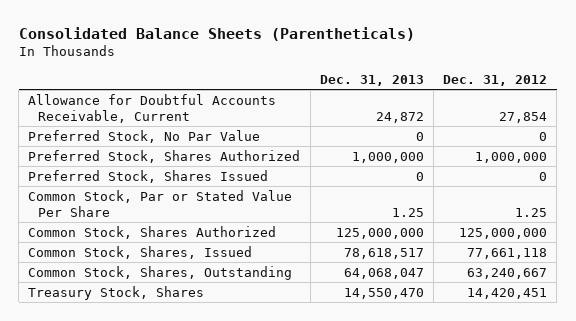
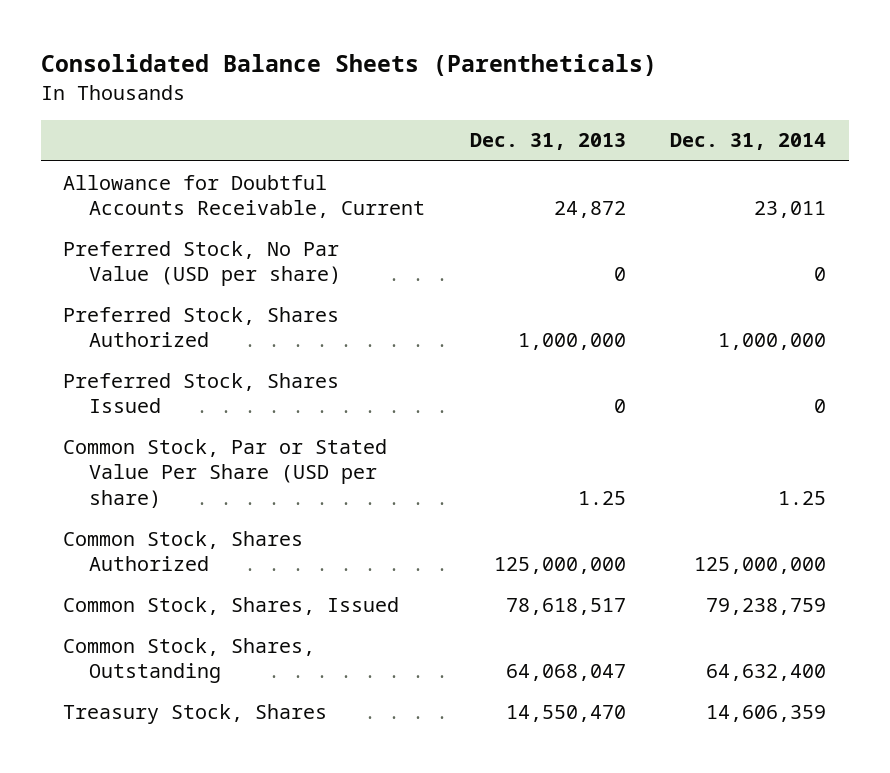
- | Dec. 31, 2013 | Dec. 31, 2012
+ | Dec. 31, 2013 | Dec. 31, 2014
- Preferred Stock, No Par Value | 0 | 0
+ Preferred Stock, No Par Value (USD per share) | 0 | 0
- Common Stock, Par or Stated Value Per Share | 1.25 | 1.25
+ Common Stock, Par or Stated Value Per Share (USD per share) | 1.25 | 1.25

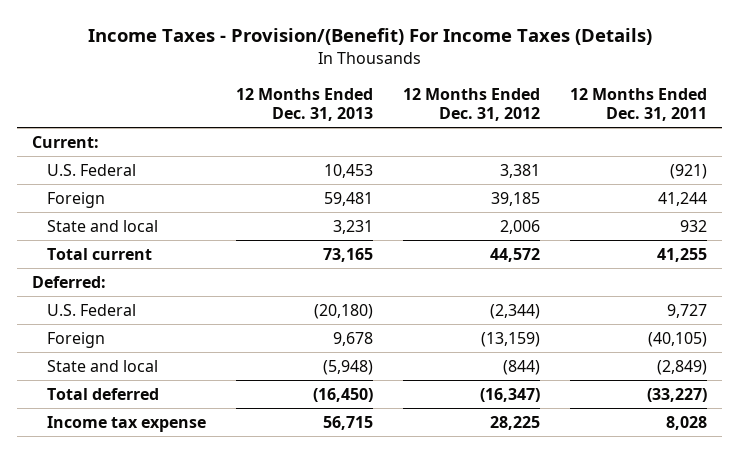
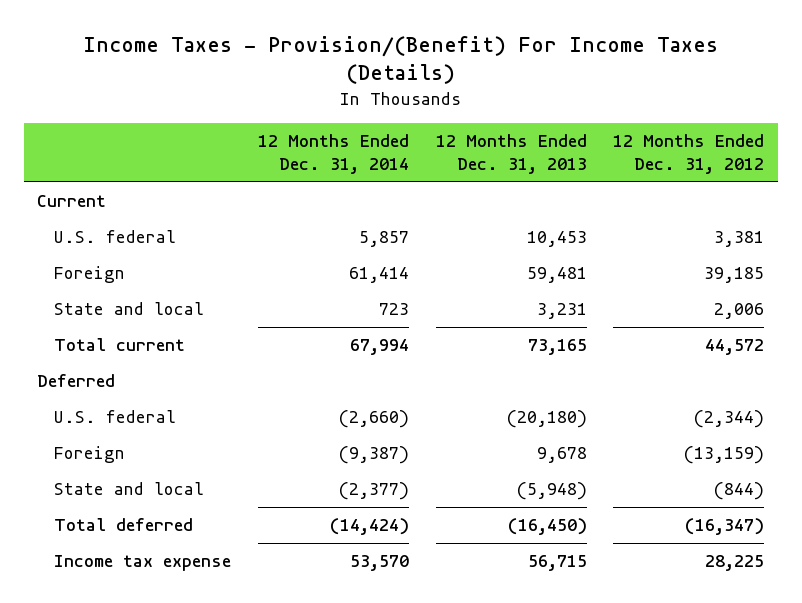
- | 12 Months Ended Dec. 31, 2013 | 12 Months Ended Dec. 31, 2012 | 12 Months Ended Dec. 31, 2011
+ | 12 Months Ended Dec. 31, 2014 | 12 Months Ended Dec. 31, 2013 | 12 Months Ended Dec. 31, 2012
- Current:
- U.S. Federal | 10,453 | 3,381 | (921)
+ Current
+ U.S. federal | 5,857 | 10,453 | 3,381
- Deferred:
- U.S. Federal | (20,180) | (2,344) | 9,727
+ Deferred
+ U.S. federal | (2,660) | (20,180) | (2,344)

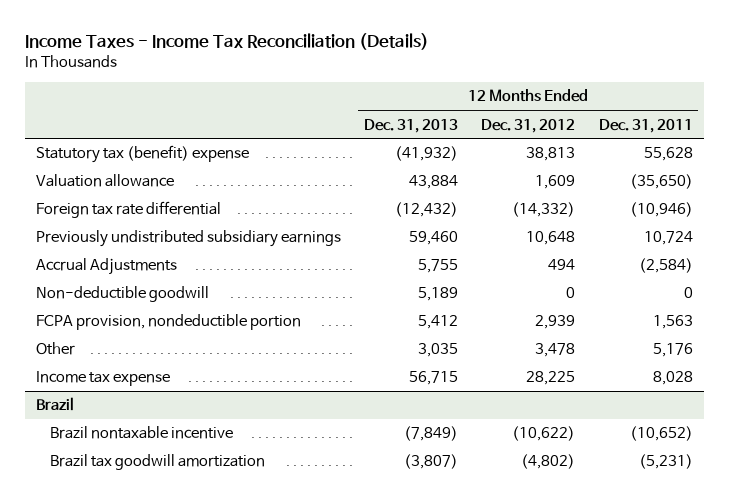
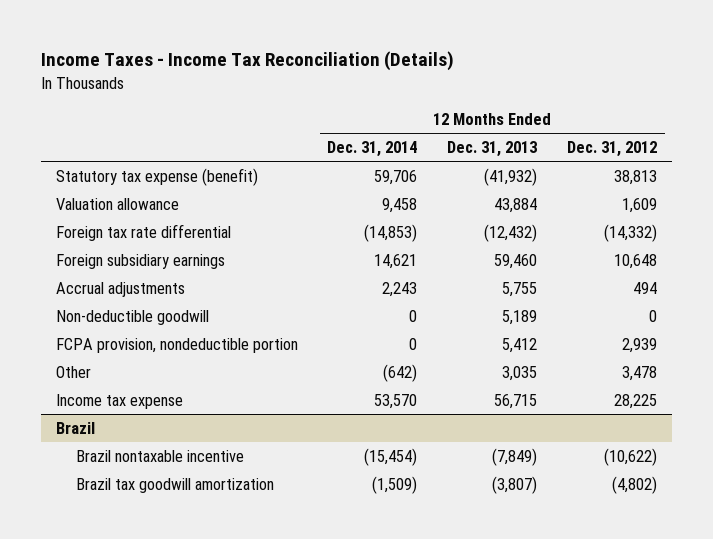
- | 12 Months Ended Dec. 31, 2013 | 12 Months Ended Dec. 31, 2012 | 12 Months Ended Dec. 31, 2011
+ | 12 Months Ended Dec. 31, 2014 | 12 Months Ended Dec. 31, 2013 | 12 Months Ended Dec. 31, 2012
- Statutory tax (benefit) expense | (41,932) | 38,813 | 55,628
+ Statutory tax expense (benefit) | 59,706 | (41,932) | 38,813
- Previously undistributed subsidiary earnings | 59,460 | 10,648 | 10,724
- Accrual Adjustments | 5,755 | 494 | (2,584)
+ Foreign subsidiary earnings | 14,621 | 59,460 | 10,648
+ Accrual adjustments | 2,243 | 5,755 | 494

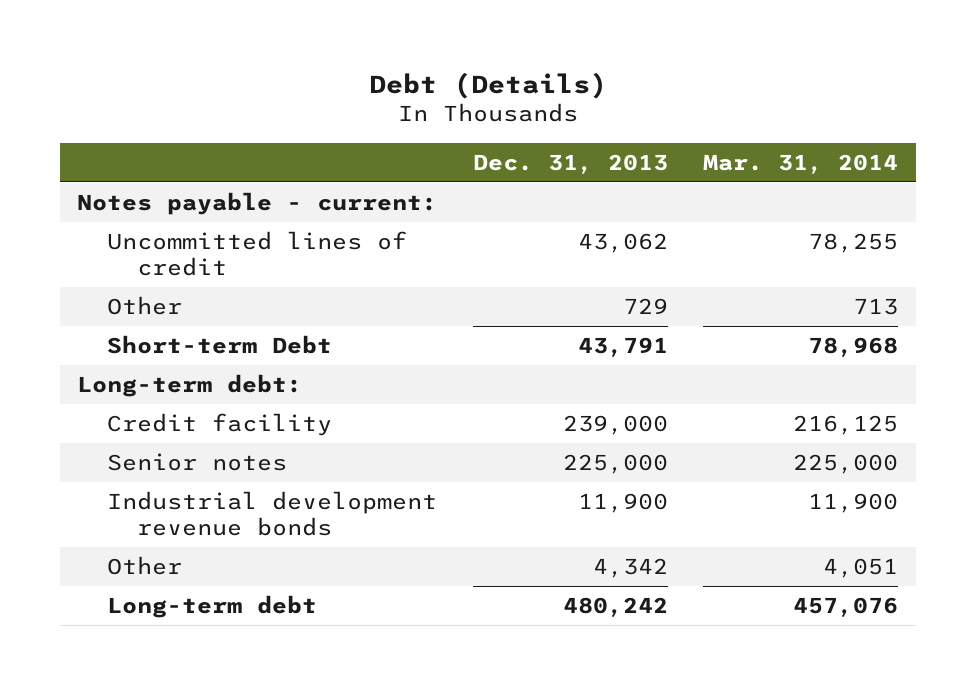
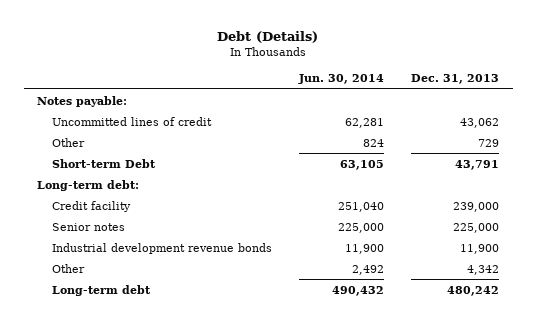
- | Dec. 31, 2013 | Mar. 31, 2014
+ | Jun. 30, 2014 | Dec. 31, 2013
- Notes payable - current:
+ Notes payable:

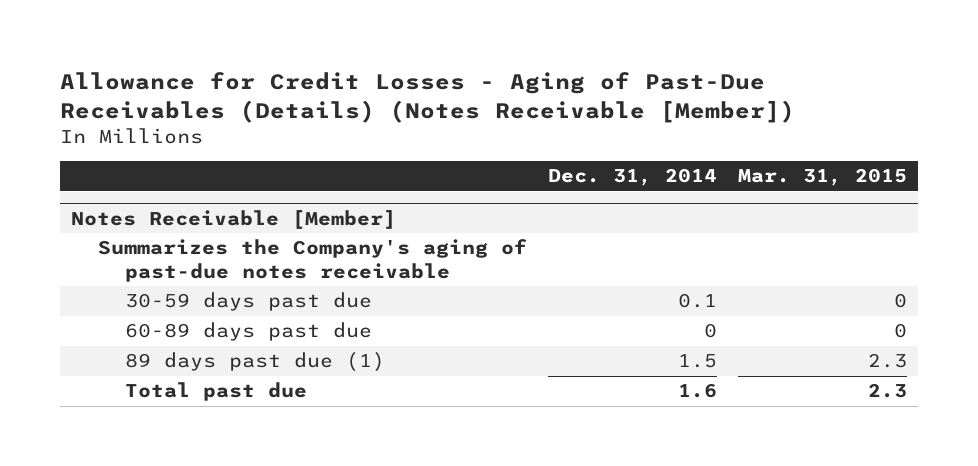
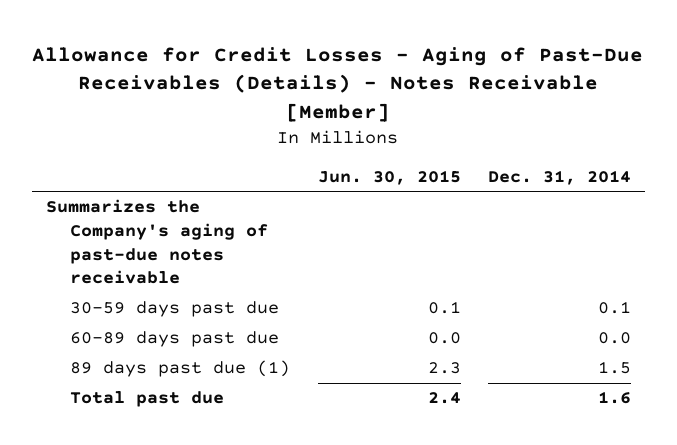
- Allowance for Credit Losses - Aging of Past-Due Receivables (Details) (Notes Receivable [Member])
+ Allowance for Credit Losses - Aging of Past-Due Receivables (Details) - Notes Receivable [Member]
- | Dec. 31, 2014 | Mar. 31, 2015
+ | Jun. 30, 2015 | Dec. 31, 2014
- Notes Receivable [Member]
- 60-89 days past due | 0 | 0
+ 60-89 days past due | 0.0 | 0.0

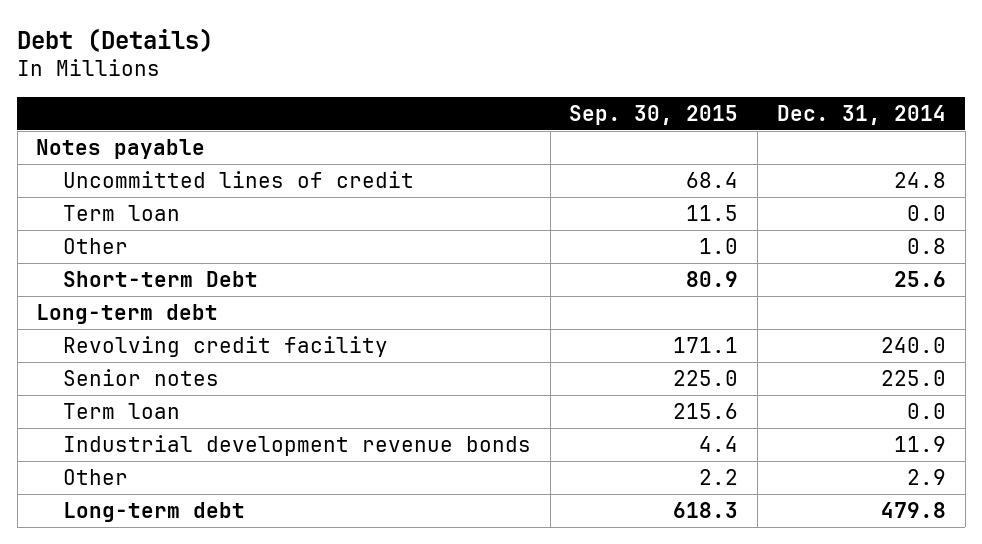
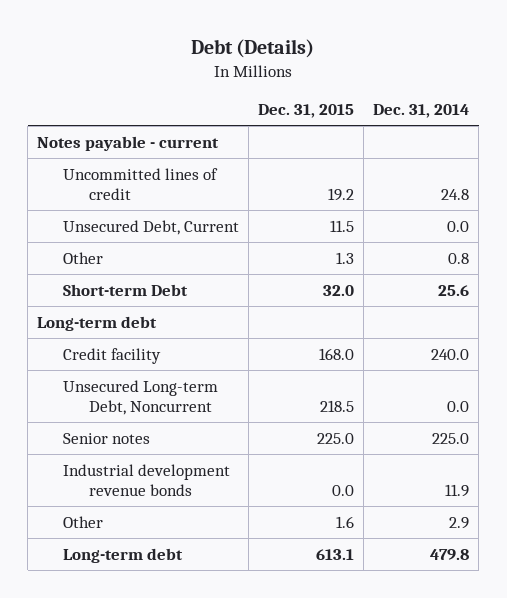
- | Sep. 30, 2015 | Dec. 31, 2014
+ | Dec. 31, 2015 | Dec. 31, 2014
- Notes payable
+ Notes payable - current
- Term loan | 11.5 | 0.0
+ Unsecured Debt, Current | 11.5 | 0.0
- Revolving credit facility | 171.1 | 240.0
+ Credit facility | 168.0 | 240.0
+ Unsecured Long-term Debt, Noncurrent | 218.5 | 0.0
- Term loan | 215.6 | 0.0

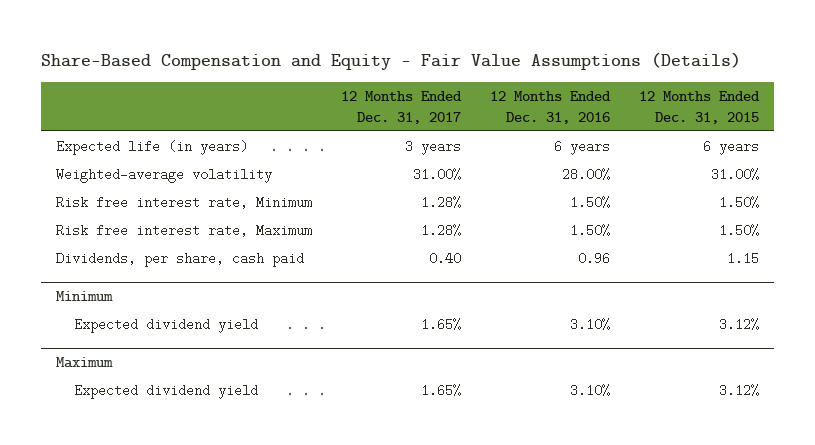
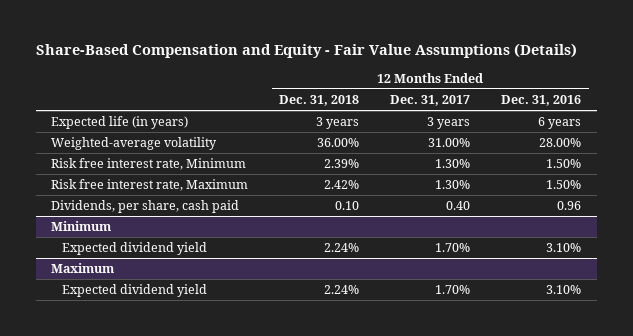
- | 12 Months Ended Dec. 31, 2017 | 12 Months Ended Dec. 31, 2016 | 12 Months Ended Dec. 31, 2015
+ | 12 Months Ended Dec. 31, 2018 | 12 Months Ended Dec. 31, 2017 | 12 Months Ended Dec. 31, 2016
- Risk free interest rate, Minimum | 1.28% | 1.50% | 1.50%
- Risk free interest rate, Maximum | 1.28% | 1.50% | 1.50%
+ Risk free interest rate, Minimum | 2.39% | 1.30% | 1.50%
+ Risk free interest rate, Maximum | 2.42% | 1.30% | 1.50%
@ Minimum
- Expected dividend yield | 1.65% | 3.10% | 3.12%
+ Expected dividend yield | 2.24% | 1.70% | 3.10%
@ Maximum
- Expected dividend yield | 1.65% | 3.10% | 3.12%
+ Expected dividend yield | 2.24% | 1.70% | 3.10%

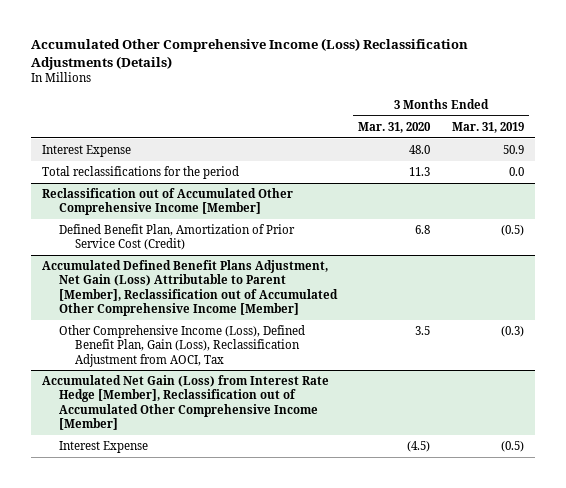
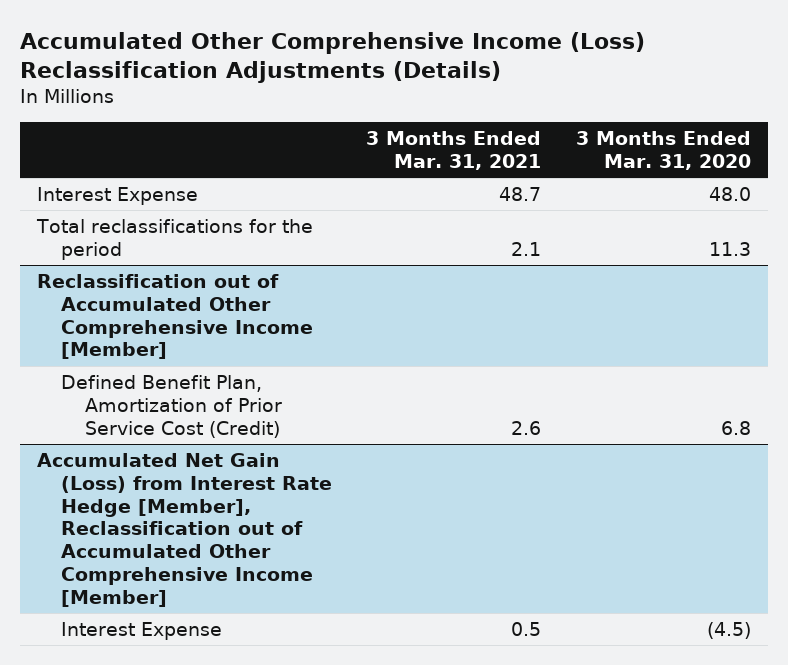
- | 3 Months Ended Mar. 31, 2020 | 3 Months Ended Mar. 31, 2019
+ | 3 Months Ended Mar. 31, 2021 | 3 Months Ended Mar. 31, 2020
- Accumulated Defined Benefit Plans Adjustment, Net Gain (Loss) Attributable to Parent [Member], Reclassification out of Accumulated Other Comprehensive Income [Member]
- Other Comprehensive Income (Loss), Defined Benefit Plan, Gain (Loss), Reclassification Adjustment from AOCI, Tax | 3.5 | (0.3)

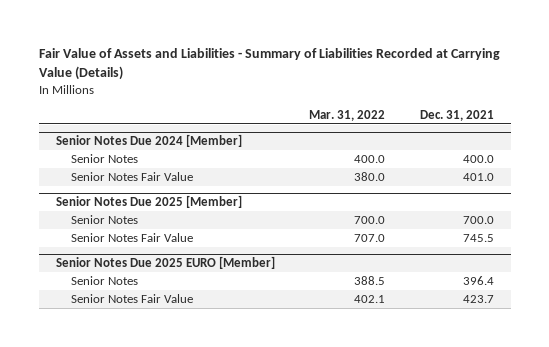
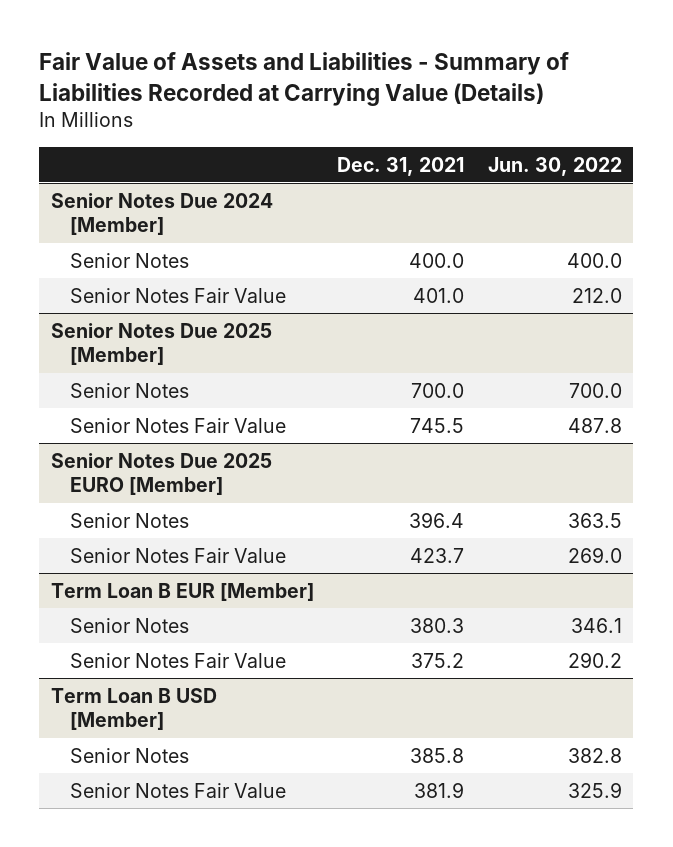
- | Mar. 31, 2022 | Dec. 31, 2021
+ | Dec. 31, 2021 | Jun. 30, 2022
+ Term Loan B EUR [Member]
+ Senior Notes | 380.3 | 346.1
+ Senior Notes Fair Value | 375.2 | 290.2
+ Term Loan B USD [Member]
+ Senior Notes | 385.8 | 382.8
+ Senior Notes Fair Value | 381.9 | 325.9

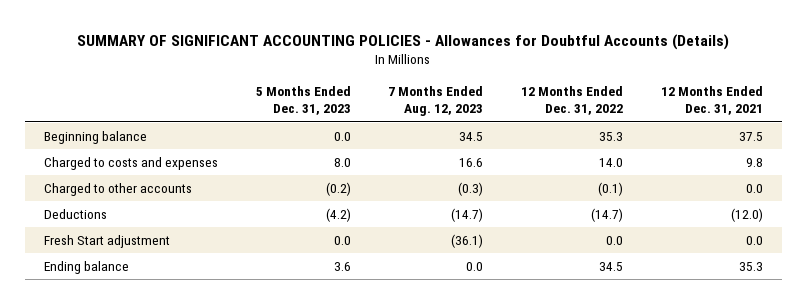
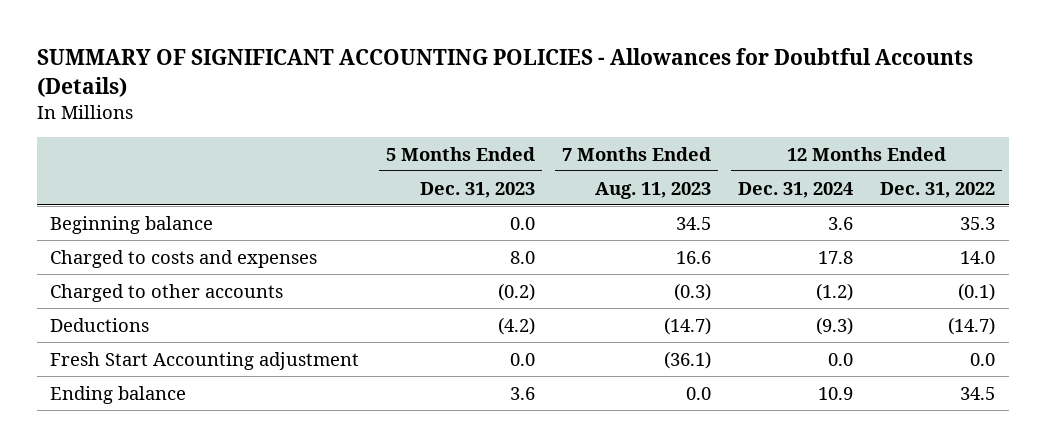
- | 5 Months Ended Dec. 31, 2023 | 7 Months Ended Aug. 12, 2023 | 12 Months Ended Dec. 31, 2022 | 12 Months Ended Dec. 31, 2021
+ | 5 Months Ended Dec. 31, 2023 | 7 Months Ended Aug. 11, 2023 | 12 Months Ended Dec. 31, 2024 | 12 Months Ended Dec. 31, 2022
- Fresh Start adjustment | 0.0 | (36.1) | 0.0 | 0.0
+ Fresh Start Accounting adjustment | 0.0 | (36.1) | 0.0 | 0.0

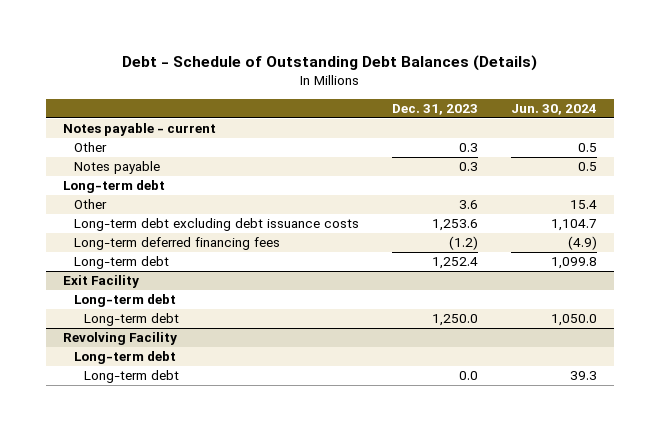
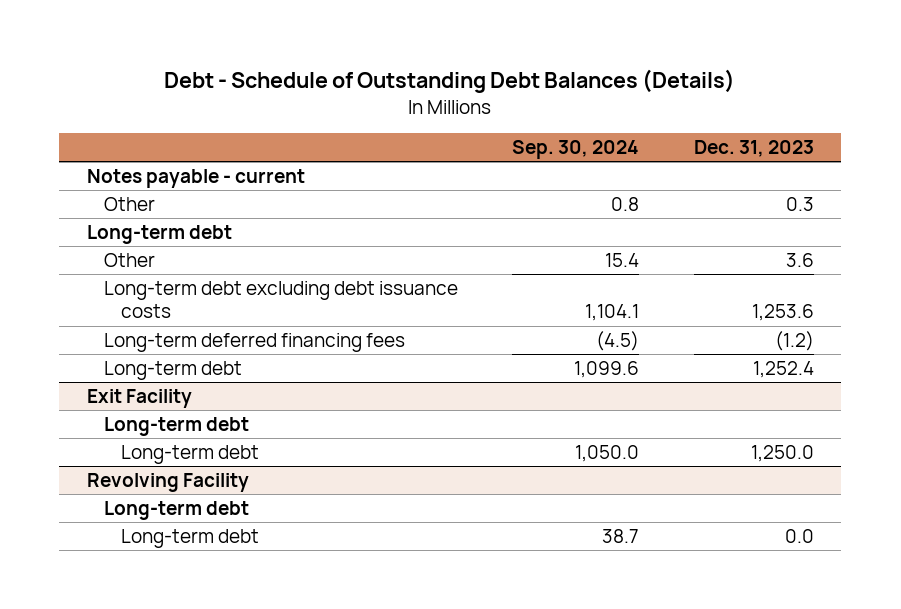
- | Dec. 31, 2023 | Jun. 30, 2024
+ | Sep. 30, 2024 | Dec. 31, 2023
- Notes payable | 0.3 | 0.5

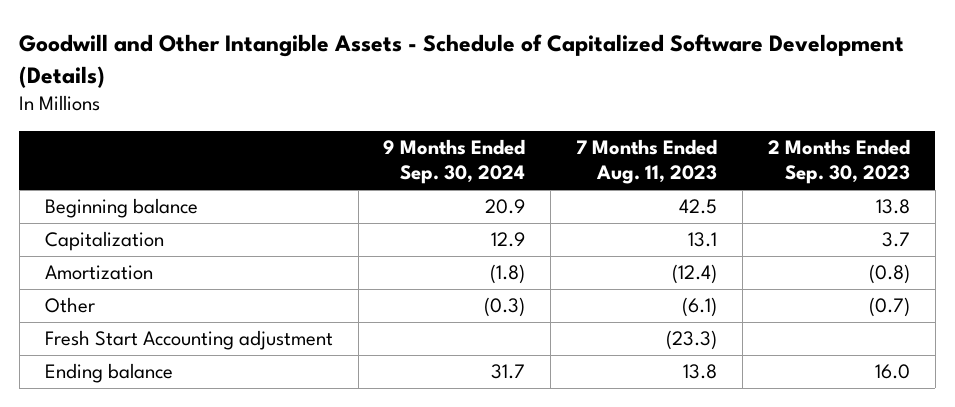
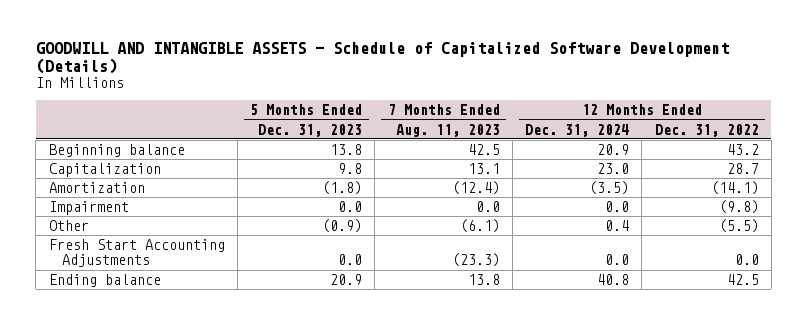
- Goodwill and Other Intangible Assets - Schedule of Capitalized Software Development (Details)
+ GOODWILL AND INTANGIBLE ASSETS - Schedule of Capitalized Software Development (Details)
- | 9 Months Ended Sep. 30, 2024 | 7 Months Ended Aug. 11, 2023 | 2 Months Ended Sep. 30, 2023
+ | 5 Months Ended Dec. 31, 2023 | 7 Months Ended Aug. 11, 2023 | 12 Months Ended Dec. 31, 2024 | 12 Months Ended Dec. 31, 2022
+ Impairment | 0.0 | 0.0 | 0.0 | (9.8)
- Fresh Start Accounting adjustment | | (23.3) |
+ Fresh Start Accounting Adjustments | 0.0 | (23.3) | 0.0 | 0.0

